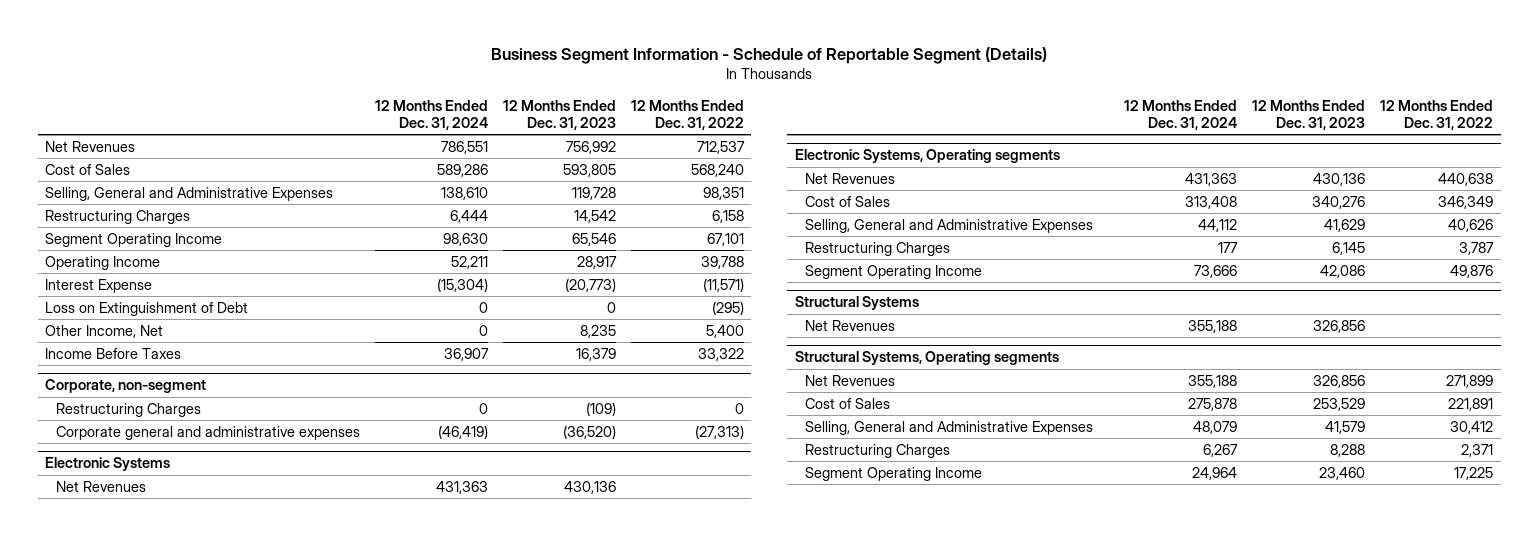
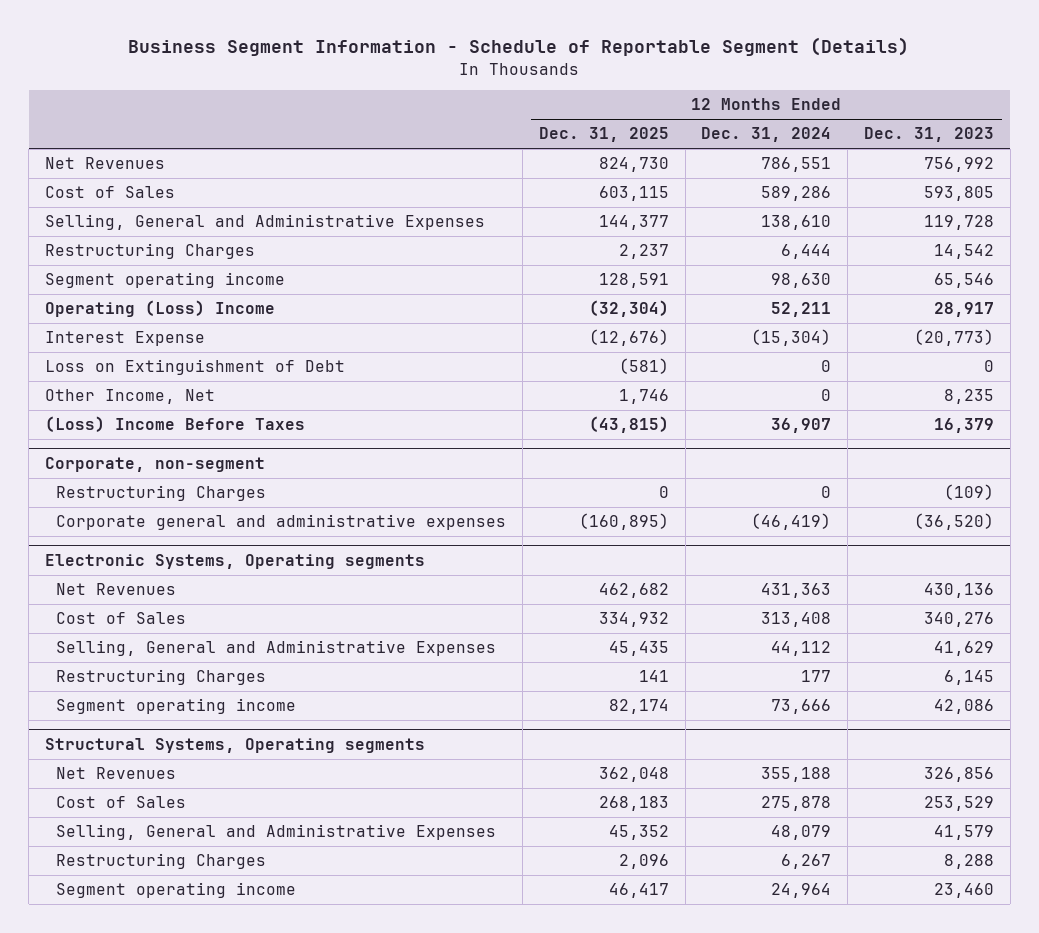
- | 12 Months Ended Dec. 31, 2024 | 12 Months Ended Dec. 31, 2023 | 12 Months Ended Dec. 31, 2022
+ | 12 Months Ended Dec. 31, 2025 | 12 Months Ended Dec. 31, 2024 | 12 Months Ended Dec. 31, 2023
- Segment Operating Income | 98,630 | 65,546 | 67,101
- Operating Income | 52,211 | 28,917 | 39,788
+ Segment operating income | 128,591 | 98,630 | 65,546
+ Operating (Loss) Income | (32,304) | 52,211 | 28,917
- Income Before Taxes | 36,907 | 16,379 | 33,322
+ (Loss) Income Before Taxes | (43,815) | 36,907 | 16,379
- Electronic Systems
- Net Revenues | 431,363 | 430,136 |
@ Electronic Systems, Operating segments
- Segment Operating Income | 73,666 | 42,086 | 49,876
- Structural Systems
- Net Revenues | 355,188 | 326,856 |
@ Electronic Systems, Operating segments
+ Segment operating income | 82,174 | 73,666 | 42,086
@ Structural Systems, Operating segments
- Segment Operating Income | 24,964 | 23,460 | 17,225
+ Segment operating income | 46,417 | 24,964 | 23,460

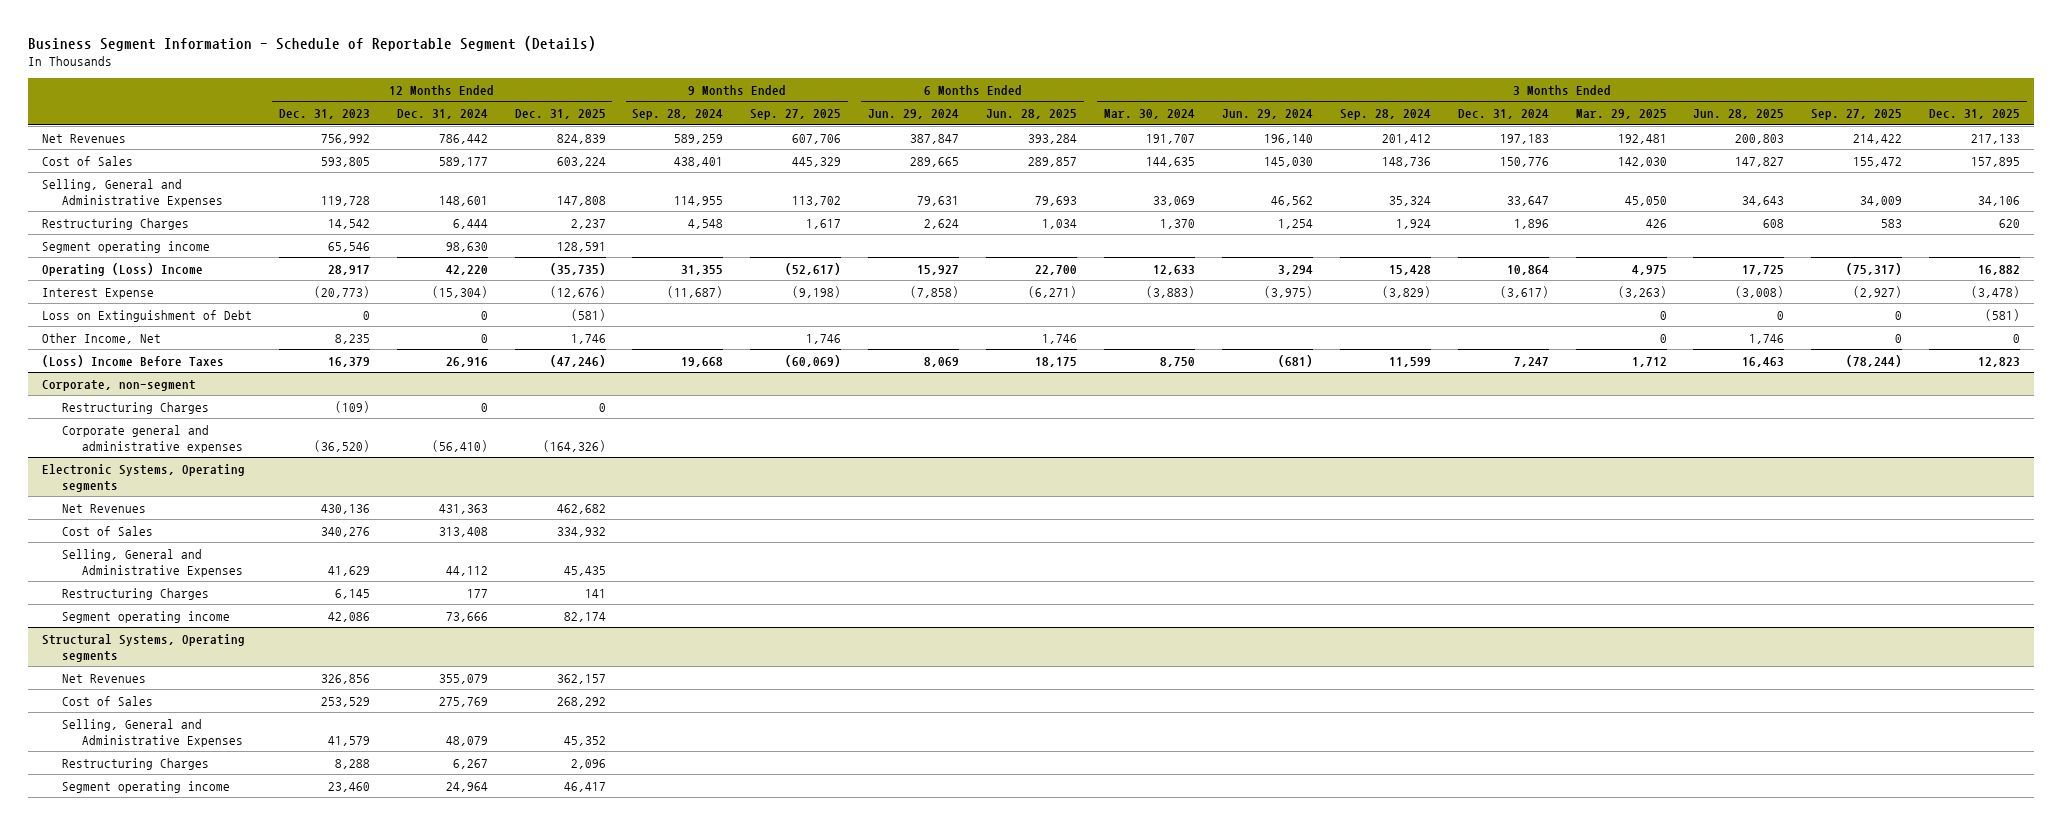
- | 12 Months Ended Dec. 31, 2025 | 12 Months Ended Dec. 31, 2024 | 12 Months Ended Dec. 31, 2023
+ | 12 Months Ended Dec. 31, 2023 | 12 Months Ended Dec. 31, 2024 | 12 Months Ended Dec. 31, 2025 | 9 Months Ended Sep. 28, 2024 | 9 Months Ended Sep. 27, 2025 | 6 Months Ended Jun. 29, 2024 | 6 Months Ended Jun. 28, 2025 | 3 Months Ended Mar. 30, 2024 | 3 Months Ended Jun. 29, 2024 | 3 Months Ended Sep. 28, 2024 | 3 Months Ended Dec. 31, 2024 | 3 Months Ended Mar. 29, 2025 | 3 Months Ended Jun. 28, 2025 | 3 Months Ended Sep. 27, 2025 | 3 Months Ended Dec. 31, 2025
- Net Revenues | 824,730 | 786,551 | 756,992
- Cost of Sales | 603,115 | 589,286 | 593,805
- Selling, General and Administrative Expenses | 144,377 | 138,610 | 119,728
+ Net Revenues | 756,992 | 786,442 | 824,839 | 589,259 | 607,706 | 387,847 | 393,284 | 191,707 | 196,140 | 201,412 | 197,183 | 192,481 | 200,803 | 214,422 | 217,133
+ Cost of Sales | 593,805 | 589,177 | 603,224 | 438,401 | 445,329 | 289,665 | 289,857 | 144,635 | 145,030 | 148,736 | 150,776 | 142,030 | 147,827 | 155,472 | 157,895
+ Selling, General and Administrative Expenses | 119,728 | 148,601 | 147,808 | 114,955 | 113,702 | 79,631 | 79,693 | 33,069 | 46,562 | 35,324 | 33,647 | 45,050 | 34,643 | 34,009 | 34,106
- Operating (Loss) Income | (32,304) | 52,211 | 28,917
+ Operating (Loss) Income | 28,917 | 42,220 | (35,735) | 31,355 | (52,617) | 15,927 | 22,700 | 12,633 | 3,294 | 15,428 | 10,864 | 4,975 | 17,725 | (75,317) | 16,882
- (Loss) Income Before Taxes | (43,815) | 36,907 | 16,379
+ (Loss) Income Before Taxes | 16,379 | 26,916 | (47,246) | 19,668 | (60,069) | 8,069 | 18,175 | 8,750 | (681) | 11,599 | 7,247 | 1,712 | 16,463 | (78,244) | 12,823
@ Corporate, non-segment
- Corporate general and administrative expenses | (160,895) | (46,419) | (36,520)
+ Corporate general and administrative expenses | (36,520) | (56,410) | (164,326) | | | | | | | | | | | |
@ Structural Systems, Operating segments
- Net Revenues | 362,048 | 355,188 | 326,856
- Cost of Sales | 268,183 | 275,878 | 253,529
+ Net Revenues | 326,856 | 355,079 | 362,157 | | | | | | | | | | | |
+ Cost of Sales | 253,529 | 275,769 | 268,292 | | | | | | | | | | | |

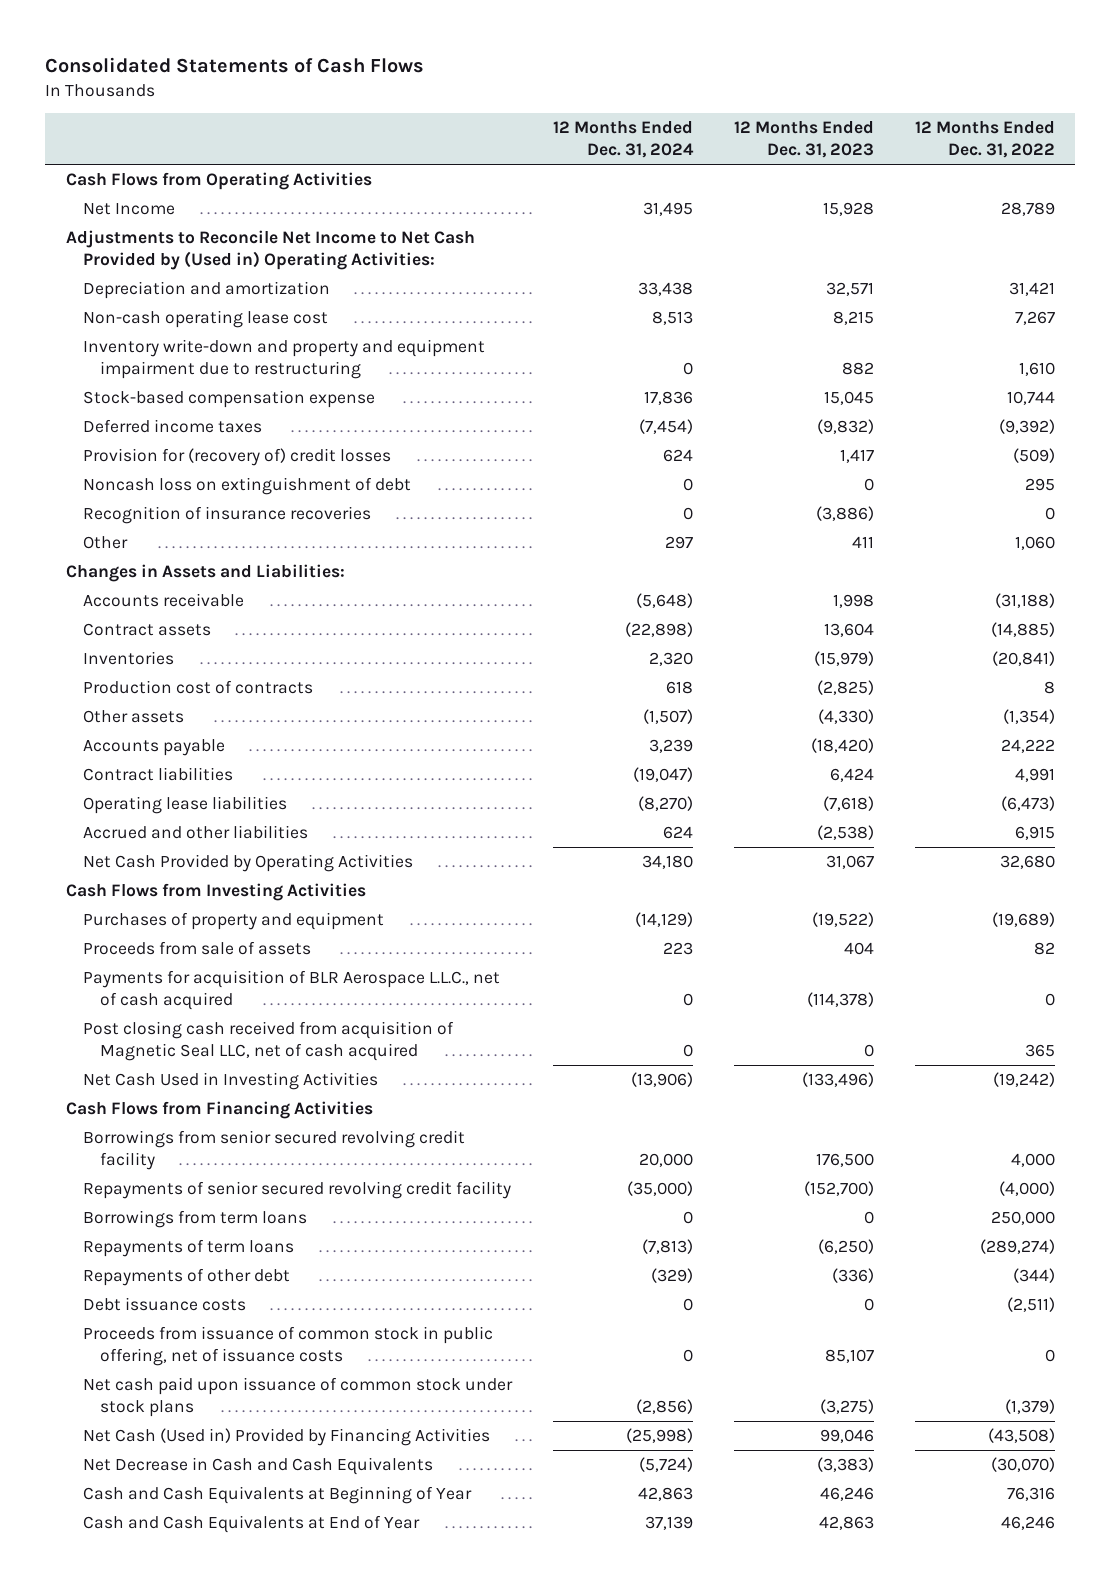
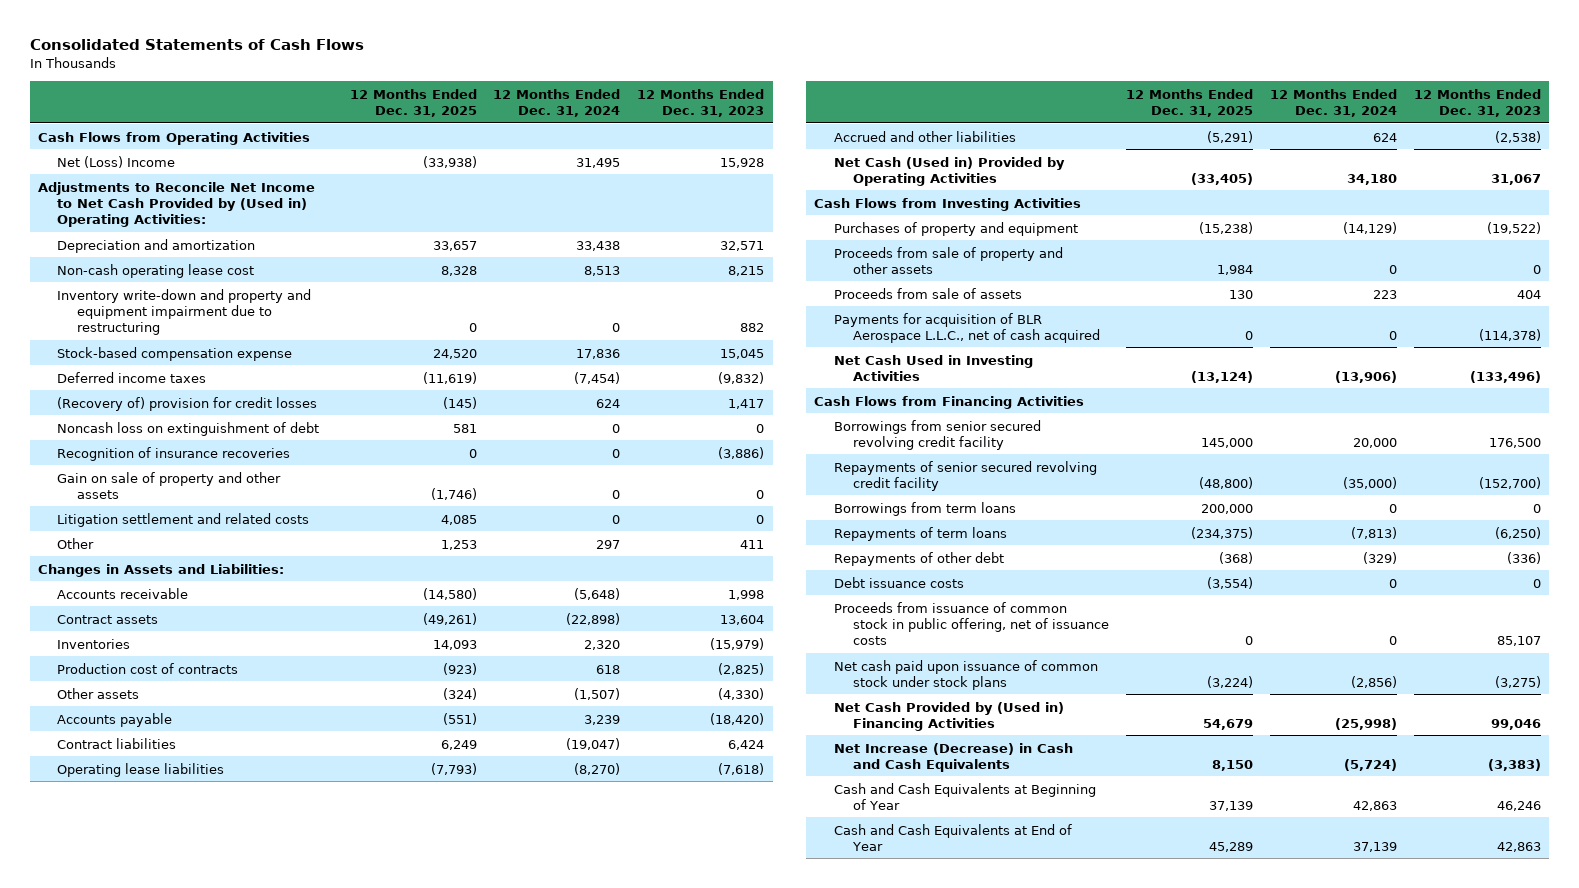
- | 12 Months Ended Dec. 31, 2024 | 12 Months Ended Dec. 31, 2023 | 12 Months Ended Dec. 31, 2022
+ | 12 Months Ended Dec. 31, 2025 | 12 Months Ended Dec. 31, 2024 | 12 Months Ended Dec. 31, 2023
- Net Income | 31,495 | 15,928 | 28,789
+ Net (Loss) Income | (33,938) | 31,495 | 15,928
- Provision for (recovery of) credit losses | 624 | 1,417 | (509)
+ (Recovery of) provision for credit losses | (145) | 624 | 1,417
+ Gain on sale of property and other assets | (1,746) | 0 | 0
+ Litigation settlement and related costs | 4,085 | 0 | 0
- Net Cash Provided by Operating Activities | 34,180 | 31,067 | 32,680
+ Net Cash (Used in) Provided by Operating Activities | (33,405) | 34,180 | 31,067
+ Proceeds from sale of property and other assets | 1,984 | 0 | 0
- Post closing cash received from acquisition of Magnetic Seal LLC, net of cash acquired | 0 | 0 | 365
- Net Cash (Used in) Provided by Financing Activities | (25,998) | 99,046 | (43,508)
- Net Decrease in Cash and Cash Equivalents | (5,724) | (3,383) | (30,070)
+ Net Cash Provided by (Used in) Financing Activities | 54,679 | (25,998) | 99,046
+ Net Increase (Decrease) in Cash and Cash Equivalents | 8,150 | (5,724) | (3,383)

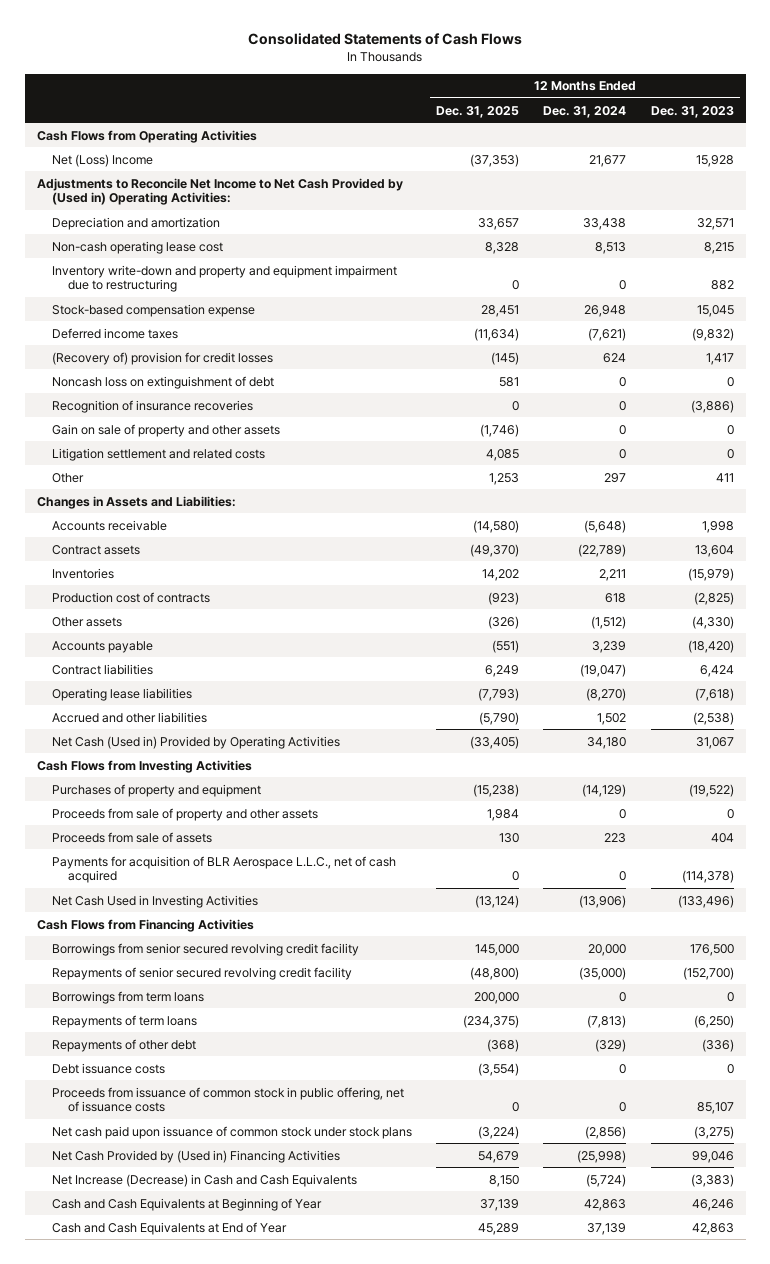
- Net (Loss) Income | (33,938) | 31,495 | 15,928
+ Net (Loss) Income | (37,353) | 21,677 | 15,928
- Stock-based compensation expense | 24,520 | 17,836 | 15,045
- Deferred income taxes | (11,619) | (7,454) | (9,832)
+ Stock-based compensation expense | 28,451 | 26,948 | 15,045
+ Deferred income taxes | (11,634) | (7,621) | (9,832)
- Contract assets | (49,261) | (22,898) | 13,604
- Inventories | 14,093 | 2,320 | (15,979)
+ Contract assets | (49,370) | (22,789) | 13,604
+ Inventories | 14,202 | 2,211 | (15,979)
- Other assets | (324) | (1,507) | (4,330)
+ Other assets | (326) | (1,512) | (4,330)
- Accrued and other liabilities | (5,291) | 624 | (2,538)
+ Accrued and other liabilities | (5,790) | 1,502 | (2,538)

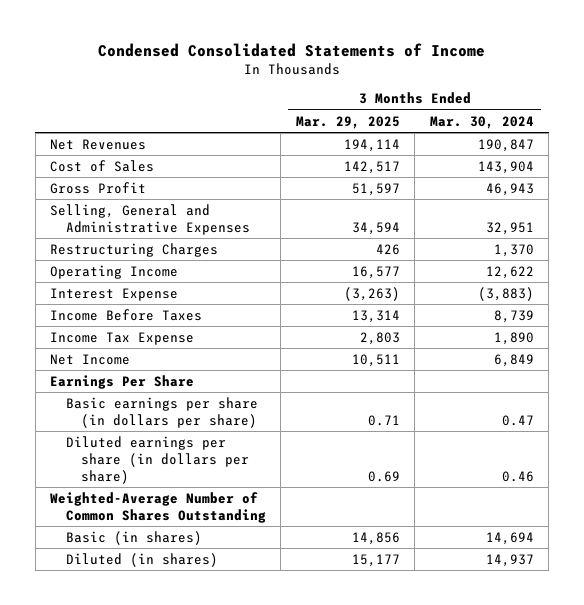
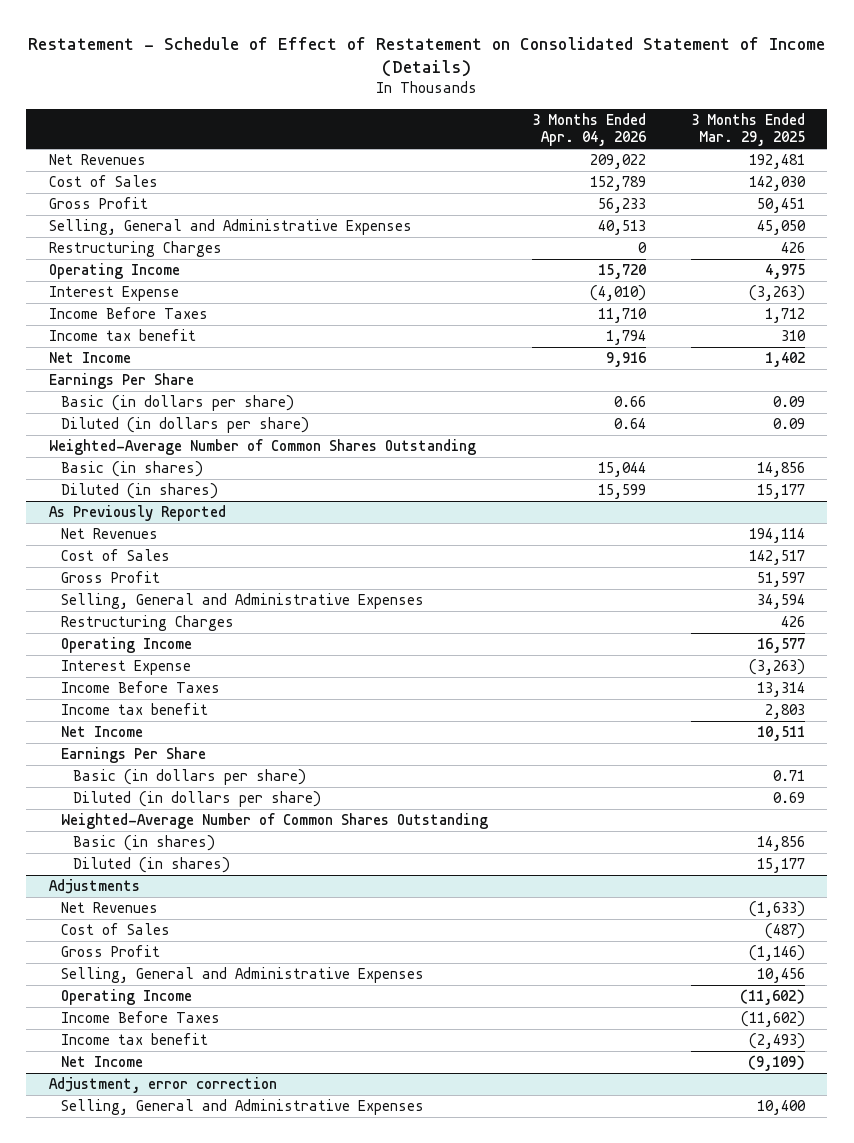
- Condensed Consolidated Statements of Income
+ Restatement - Schedule of Effect of Restatement on Consolidated Statement of Income (Details)
- | 3 Months Ended Mar. 29, 2025 | 3 Months Ended Mar. 30, 2024
+ | 3 Months Ended Apr. 04, 2026 | 3 Months Ended Mar. 29, 2025
+ Net Revenues | 209,022 | 192,481
+ Cost of Sales | 152,789 | 142,030
+ Gross Profit | 56,233 | 50,451
+ Selling, General and Administrative Expenses | 40,513 | 45,050
+ Restructuring Charges | 0 | 426
+ Operating Income | 15,720 | 4,975
+ Interest Expense | (4,010) | (3,263)
+ Income Before Taxes | 11,710 | 1,712
+ Income tax benefit | 1,794 | 310
+ Net Income | 9,916 | 1,402
+ Earnings Per Share
+ Basic (in dollars per share) | 0.66 | 0.09
+ Diluted (in dollars per share) | 0.64 | 0.09
+ Weighted-Average Number of Common Shares Outstanding
+ Basic (in shares) | 15,044 | 14,856
+ Diluted (in shares) | 15,599 | 15,177
+ As Previously Reported
- Income Tax Expense | 2,803 | 1,890
+ Income tax benefit | | 2,803
- Basic earnings per share (in dollars per share) | 0.71 | 0.47
- Diluted earnings per share (in dollars per share) | 0.69 | 0.46
+ Basic (in dollars per share) | | 0.71
+ Diluted (in dollars per share) | | 0.69
+ Adjustments
+ Net Revenues | | (1,633)
+ Cost of Sales | | (487)
+ Gross Profit | | (1,146)
+ Selling, General and Administrative Expenses | | 10,456
+ Operating Income | | (11,602)
+ Income Before Taxes | | (11,602)
+ Income tax benefit | | (2,493)
+ Net Income | | (9,109)
+ Adjustment, error correction
+ Selling, General and Administrative Expenses | | 10,400

